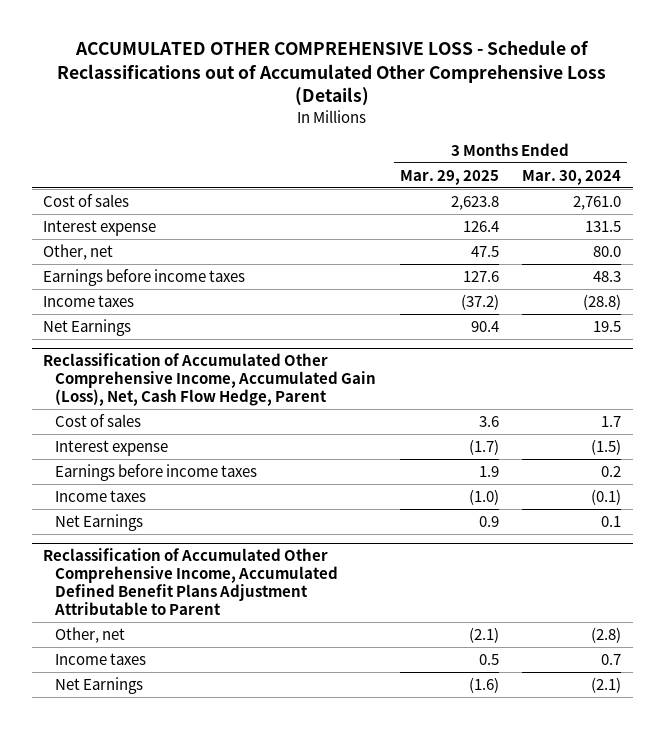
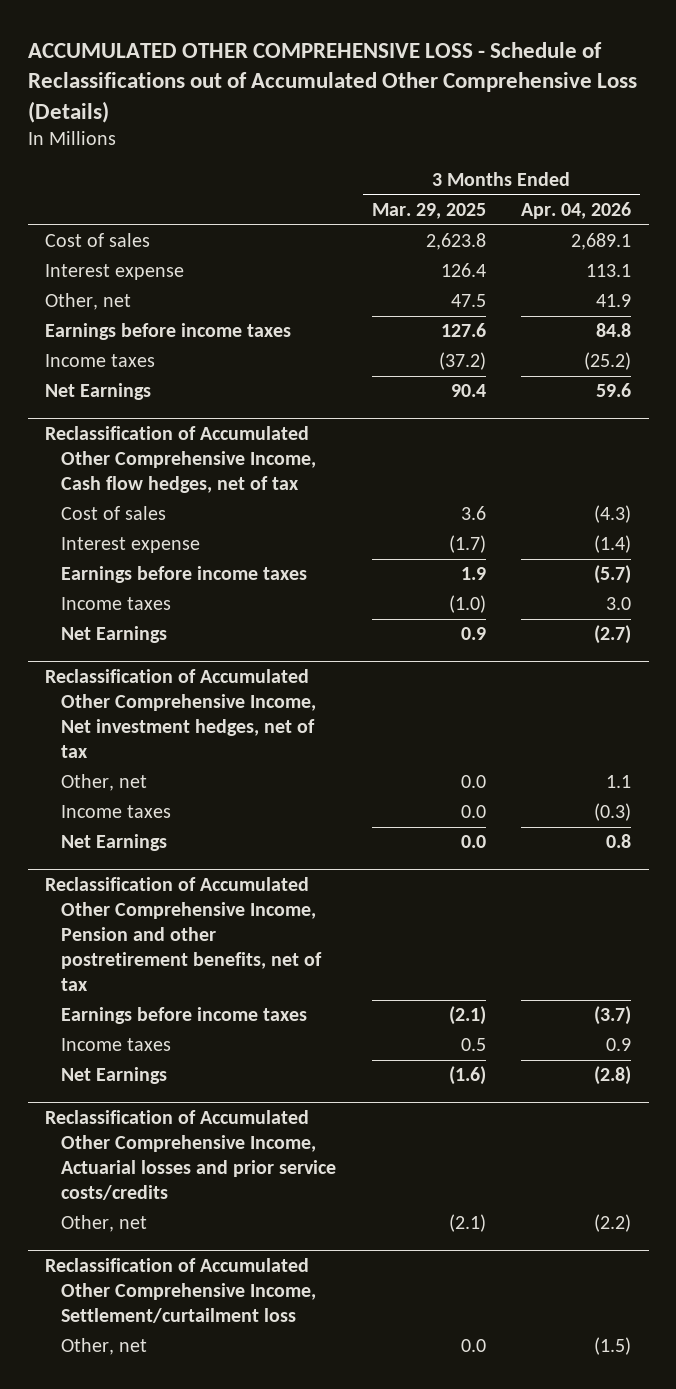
- | 3 Months Ended Mar. 29, 2025 | 3 Months Ended Mar. 30, 2024
+ | 3 Months Ended Mar. 29, 2025 | 3 Months Ended Apr. 04, 2026
- Reclassification of Accumulated Other Comprehensive Income, Accumulated Gain (Loss), Net, Cash Flow Hedge, Parent
+ Reclassification of Accumulated Other Comprehensive Income, Cash flow hedges, net of tax
- Reclassification of Accumulated Other Comprehensive Income, Accumulated Defined Benefit Plans Adjustment Attributable to Parent
- Other, net | (2.1) | (2.8)
+ Reclassification of Accumulated Other Comprehensive Income, Net investment hedges, net of tax
+ Other, net | 0.0 | 1.1
+ Income taxes | 0.0 | (0.3)
+ Net Earnings | 0.0 | 0.8
+ Reclassification of Accumulated Other Comprehensive Income, Pension and other postretirement benefits, net of tax
+ Earnings before income taxes | (2.1) | (3.7)
+ Reclassification of Accumulated Other Comprehensive Income, Actuarial losses and prior service costs/credits
+ Other, net | (2.1) | (2.2)
+ Reclassification of Accumulated Other Comprehensive Income, Settlement/curtailment loss
+ Other, net | 0.0 | (1.5)

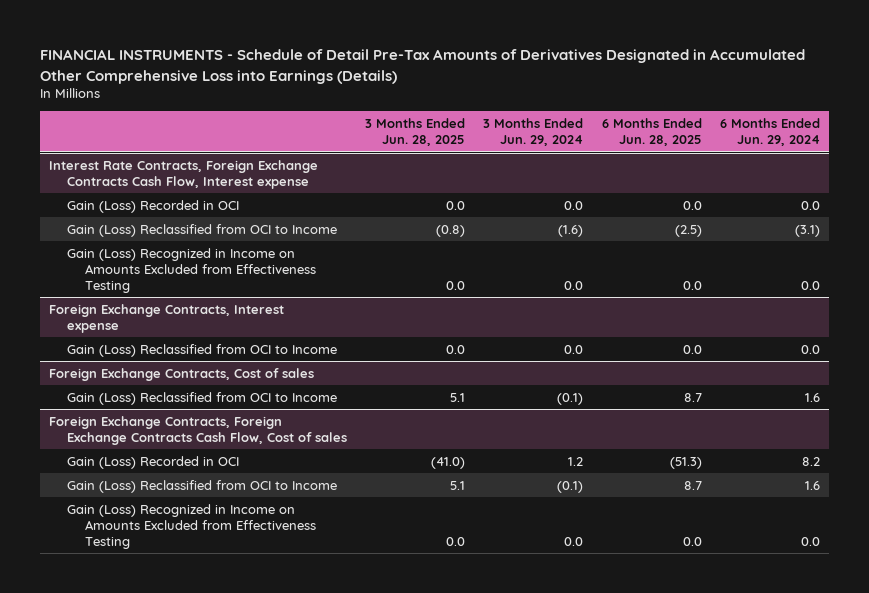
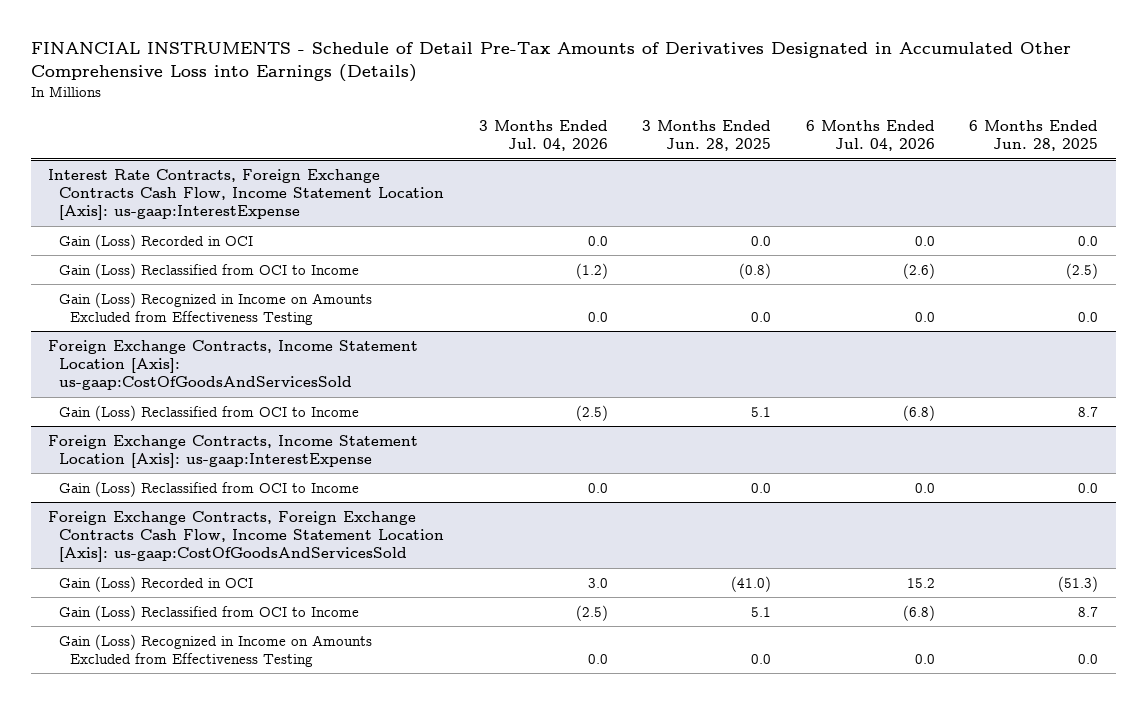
- | 3 Months Ended Jun. 28, 2025 | 3 Months Ended Jun. 29, 2024 | 6 Months Ended Jun. 28, 2025 | 6 Months Ended Jun. 29, 2024
+ | 3 Months Ended Jul. 04, 2026 | 3 Months Ended Jun. 28, 2025 | 6 Months Ended Jul. 04, 2026 | 6 Months Ended Jun. 28, 2025
- Interest Rate Contracts, Foreign Exchange Contracts Cash Flow, Interest expense
+ Interest Rate Contracts, Foreign Exchange Contracts Cash Flow, Income Statement Location [Axis]: us-gaap:InterestExpense
- Foreign Exchange Contracts, Interest expense
- Gain (Loss) Reclassified from OCI to Income | 0.0 | 0.0 | 0.0 | 0.0
- Foreign Exchange Contracts, Cost of sales
+ Foreign Exchange Contracts, Income Statement Location [Axis]: us-gaap:CostOfGoodsAndServicesSold
- Foreign Exchange Contracts, Foreign Exchange Contracts Cash Flow, Cost of sales
+ Foreign Exchange Contracts, Income Statement Location [Axis]: us-gaap:InterestExpense
+ Gain (Loss) Reclassified from OCI to Income | 0.0 | 0.0 | 0.0 | 0.0
+ Foreign Exchange Contracts, Foreign Exchange Contracts Cash Flow, Income Statement Location [Axis]: us-gaap:CostOfGoodsAndServicesSold

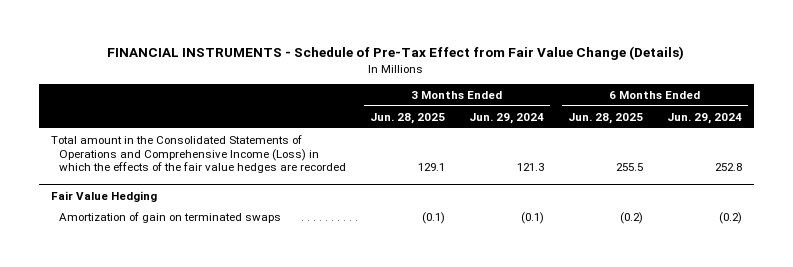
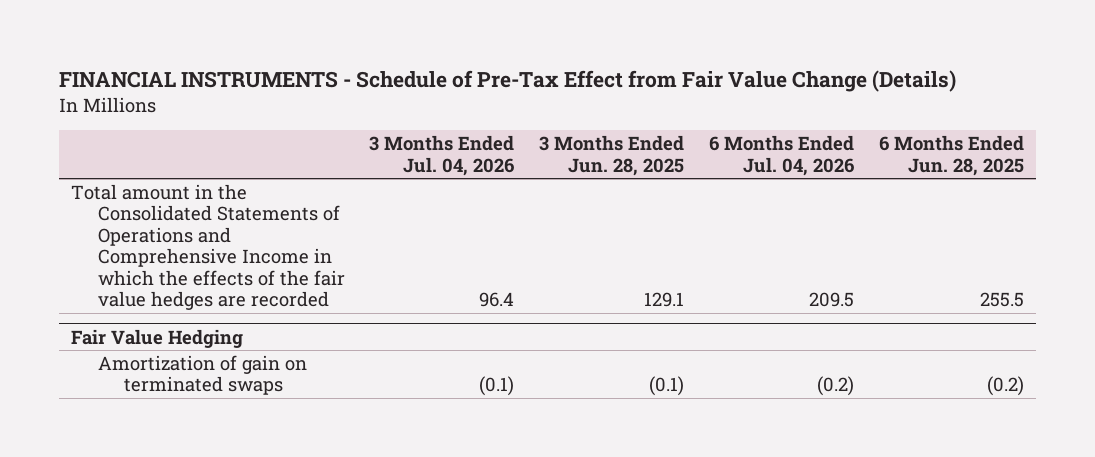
- | 3 Months Ended Jun. 28, 2025 | 3 Months Ended Jun. 29, 2024 | 6 Months Ended Jun. 28, 2025 | 6 Months Ended Jun. 29, 2024
+ | 3 Months Ended Jul. 04, 2026 | 3 Months Ended Jun. 28, 2025 | 6 Months Ended Jul. 04, 2026 | 6 Months Ended Jun. 28, 2025
- Total amount in the Consolidated Statements of Operations and Comprehensive Income (Loss) in which the effects of the fair value hedges are recorded | 129.1 | 121.3 | 255.5 | 252.8
+ Total amount in the Consolidated Statements of Operations and Comprehensive Income in which the effects of the fair value hedges are recorded | 96.4 | 129.1 | 209.5 | 255.5

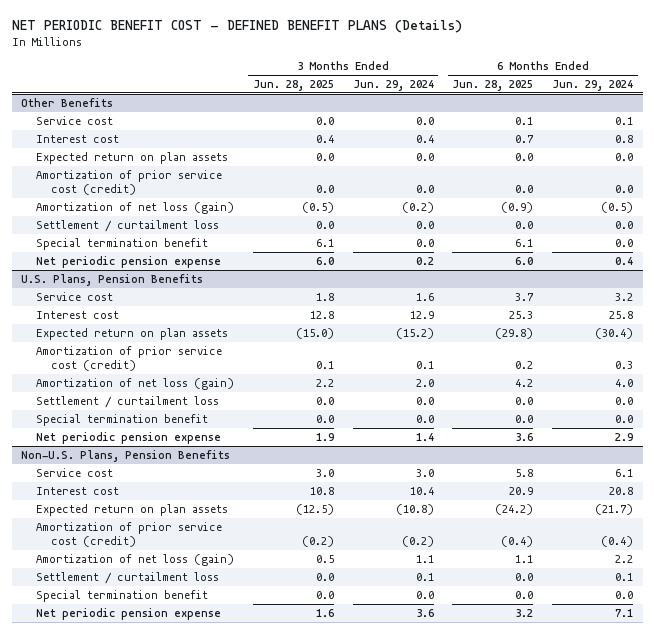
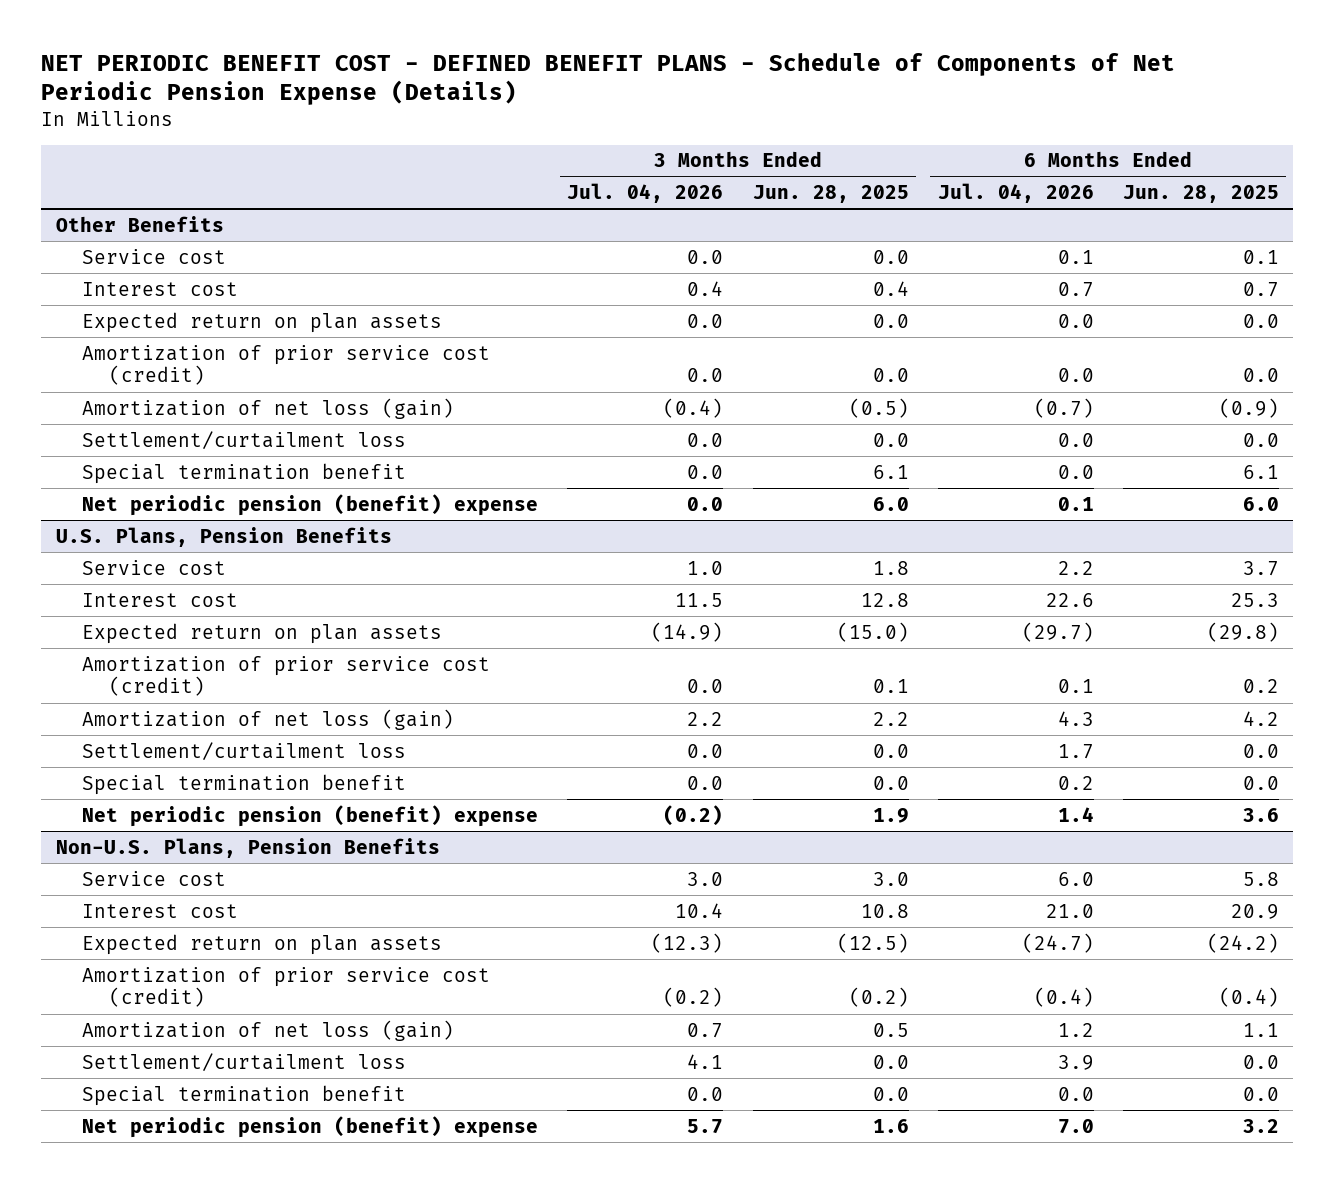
- NET PERIODIC BENEFIT COST - DEFINED BENEFIT PLANS (Details)
+ NET PERIODIC BENEFIT COST - DEFINED BENEFIT PLANS - Schedule of Components of Net Periodic Pension Expense (Details)
- | 3 Months Ended Jun. 28, 2025 | 3 Months Ended Jun. 29, 2024 | 6 Months Ended Jun. 28, 2025 | 6 Months Ended Jun. 29, 2024
+ | 3 Months Ended Jul. 04, 2026 | 3 Months Ended Jun. 28, 2025 | 6 Months Ended Jul. 04, 2026 | 6 Months Ended Jun. 28, 2025
@ Other Benefits
- Settlement / curtailment loss | 0.0 | 0.0 | 0.0 | 0.0
+ Settlement/curtailment loss | 0.0 | 0.0 | 0.0 | 0.0
- Net periodic pension expense | 6.0 | 0.2 | 6.0 | 0.4
+ Net periodic pension (benefit) expense | 0.0 | 6.0 | 0.1 | 6.0
@ U.S. Plans, Pension Benefits
- Settlement / curtailment loss | 0.0 | 0.0 | 0.0 | 0.0
+ Settlement/curtailment loss | 0.0 | 0.0 | 1.7 | 0.0
- Net periodic pension expense | 1.9 | 1.4 | 3.6 | 2.9
+ Net periodic pension (benefit) expense | (0.2) | 1.9 | 1.4 | 3.6
@ Non-U.S. Plans, Pension Benefits
- Settlement / curtailment loss | 0.0 | 0.1 | 0.0 | 0.1
+ Settlement/curtailment loss | 4.1 | 0.0 | 3.9 | 0.0
- Net periodic pension expense | 1.6 | 3.6 | 3.2 | 7.1
+ Net periodic pension (benefit) expense | 5.7 | 1.6 | 7.0 | 3.2

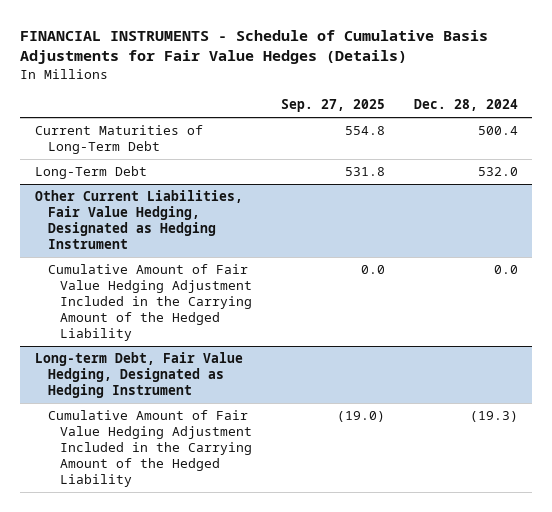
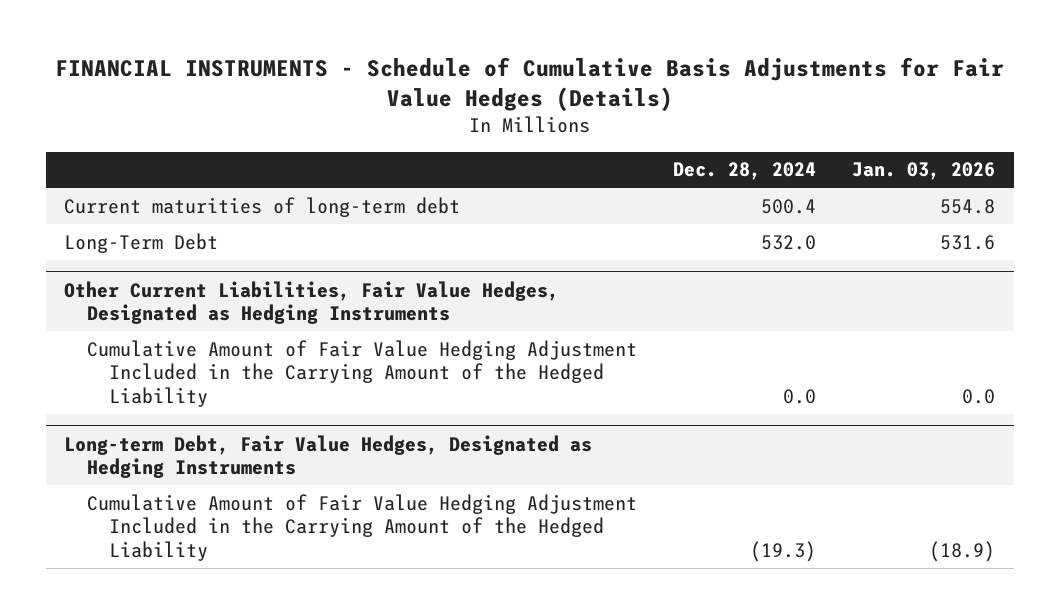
- | Sep. 27, 2025 | Dec. 28, 2024
+ | Dec. 28, 2024 | Jan. 03, 2026
- Current Maturities of Long-Term Debt | 554.8 | 500.4
+ Current maturities of long-term debt | 500.4 | 554.8
- Other Current Liabilities, Fair Value Hedging, Designated as Hedging Instrument
+ Other Current Liabilities, Fair Value Hedges, Designated as Hedging Instruments
- Long-term Debt, Fair Value Hedging, Designated as Hedging Instrument
+ Long-term Debt, Fair Value Hedges, Designated as Hedging Instruments

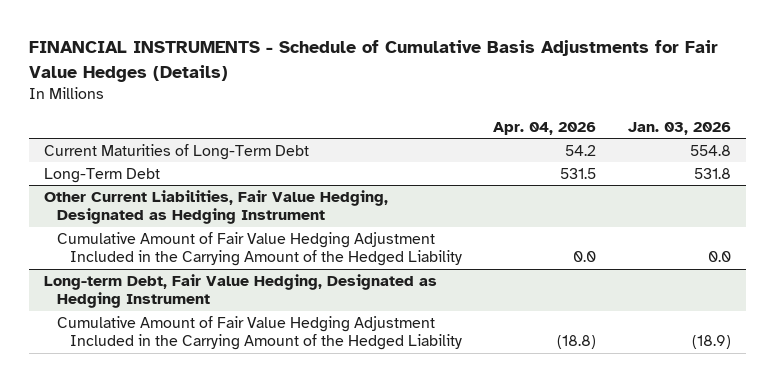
- | Dec. 28, 2024 | Jan. 03, 2026
+ | Apr. 04, 2026 | Jan. 03, 2026
- Current maturities of long-term debt | 500.4 | 554.8
- Long-Term Debt | 532.0 | 531.6
- Other Current Liabilities, Fair Value Hedges, Designated as Hedging Instruments
+ Current Maturities of Long-Term Debt | 54.2 | 554.8
+ Long-Term Debt | 531.5 | 531.8
+ Other Current Liabilities, Fair Value Hedging, Designated as Hedging Instrument
- Long-term Debt, Fair Value Hedges, Designated as Hedging Instruments
+ Long-term Debt, Fair Value Hedging, Designated as Hedging Instrument

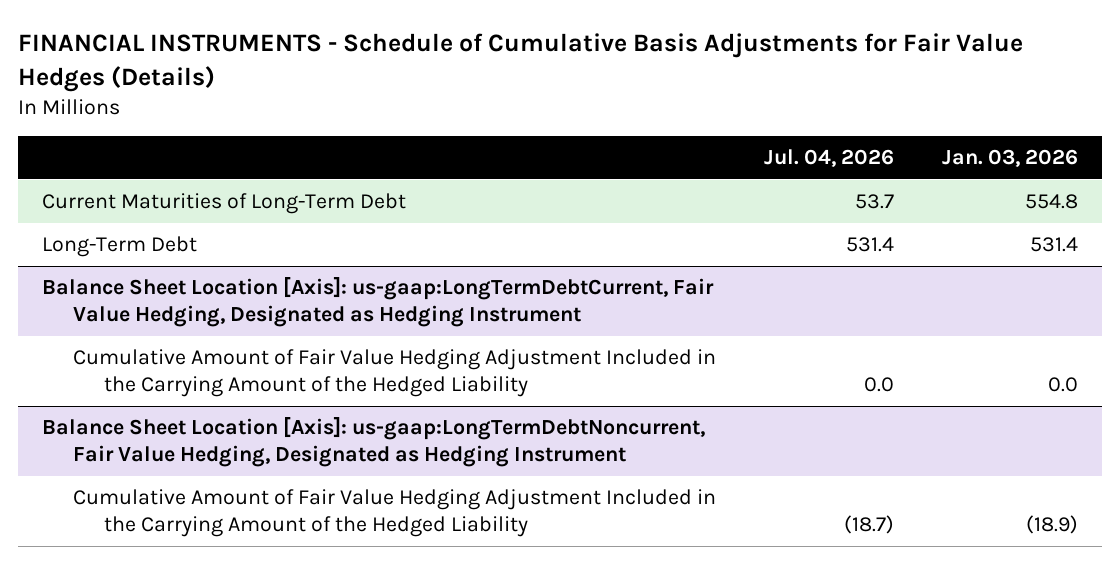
- | Apr. 04, 2026 | Jan. 03, 2026
+ | Jul. 04, 2026 | Jan. 03, 2026
- Long-Term Debt | 531.5 | 531.8
- Other Current Liabilities, Fair Value Hedging, Designated as Hedging Instrument
+ Long-Term Debt | 531.4 | 531.4
+ Balance Sheet Location [Axis]: us-gaap:LongTermDebtCurrent, Fair Value Hedging, Designated as Hedging Instrument
- Long-term Debt, Fair Value Hedging, Designated as Hedging Instrument
+ Balance Sheet Location [Axis]: us-gaap:LongTermDebtNoncurrent, Fair Value Hedging, Designated as Hedging Instrument

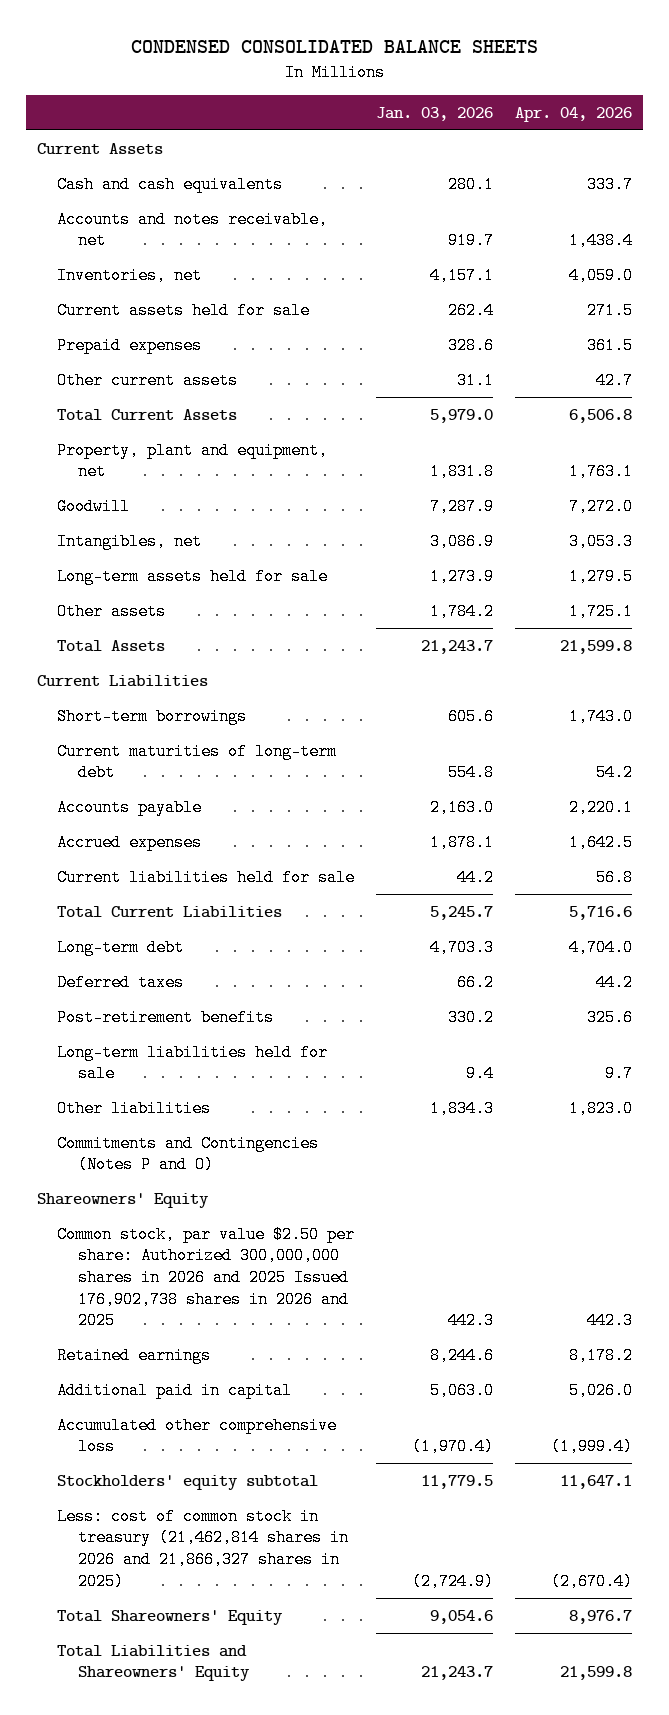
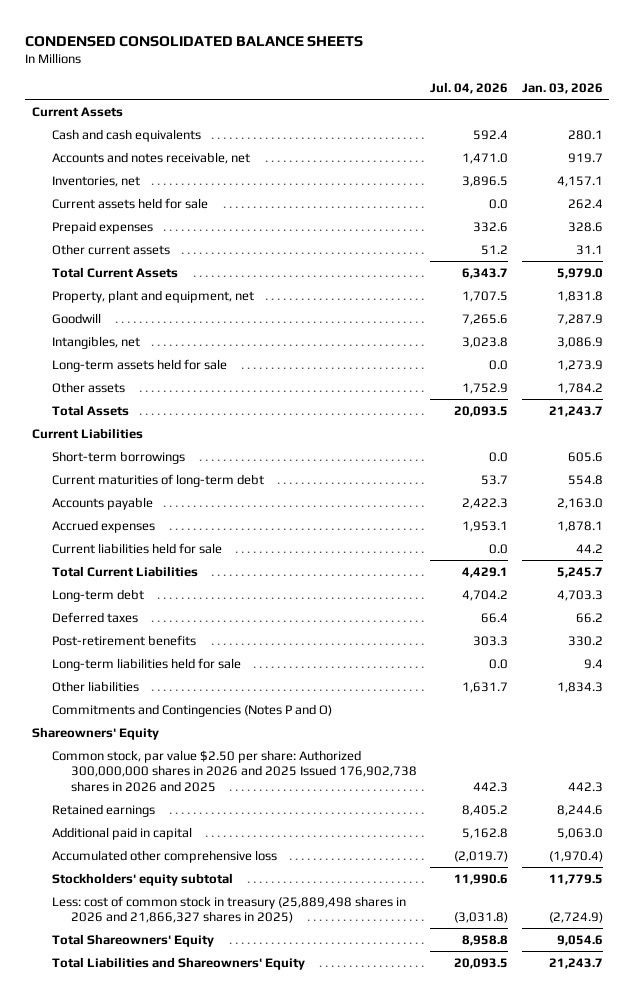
- | Jan. 03, 2026 | Apr. 04, 2026
+ | Jul. 04, 2026 | Jan. 03, 2026
- Less: cost of common stock in treasury (21,462,814 shares in 2026 and 21,866,327 shares in 2025) | (2,724.9) | (2,670.4)
+ Less: cost of common stock in treasury (25,889,498 shares in 2026 and 21,866,327 shares in 2025) | (3,031.8) | (2,724.9)

